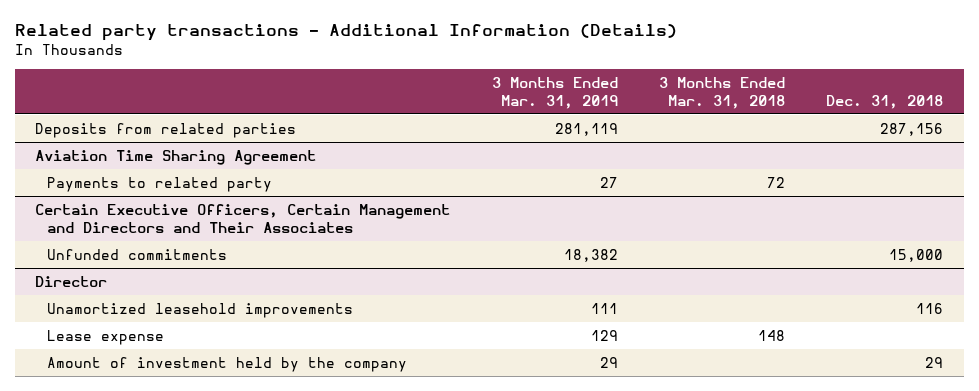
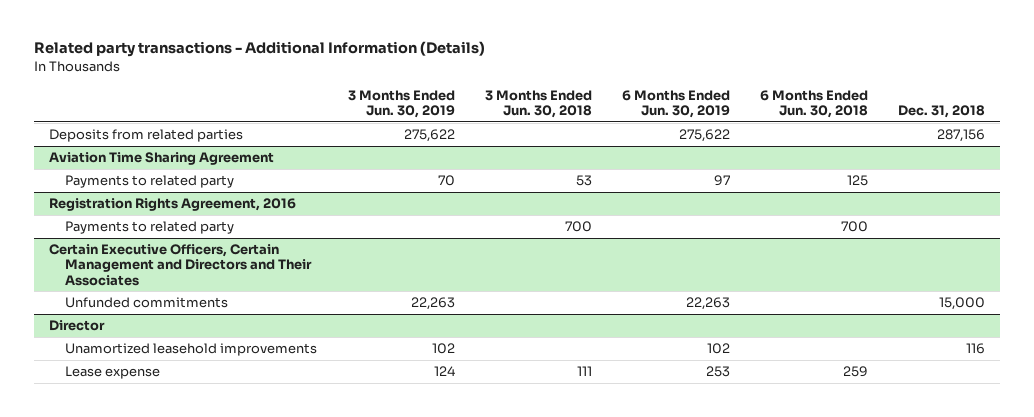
- | 3 Months Ended Mar. 31, 2019 | 3 Months Ended Mar. 31, 2018 | Dec. 31, 2018
+ | 3 Months Ended Jun. 30, 2019 | 3 Months Ended Jun. 30, 2018 | 6 Months Ended Jun. 30, 2019 | 6 Months Ended Jun. 30, 2018 | Dec. 31, 2018
+ Registration Rights Agreement, 2016
+ Payments to related party | | 700 | | 700 |
@ Director
- Amount of investment held by the company | 29 | | 29

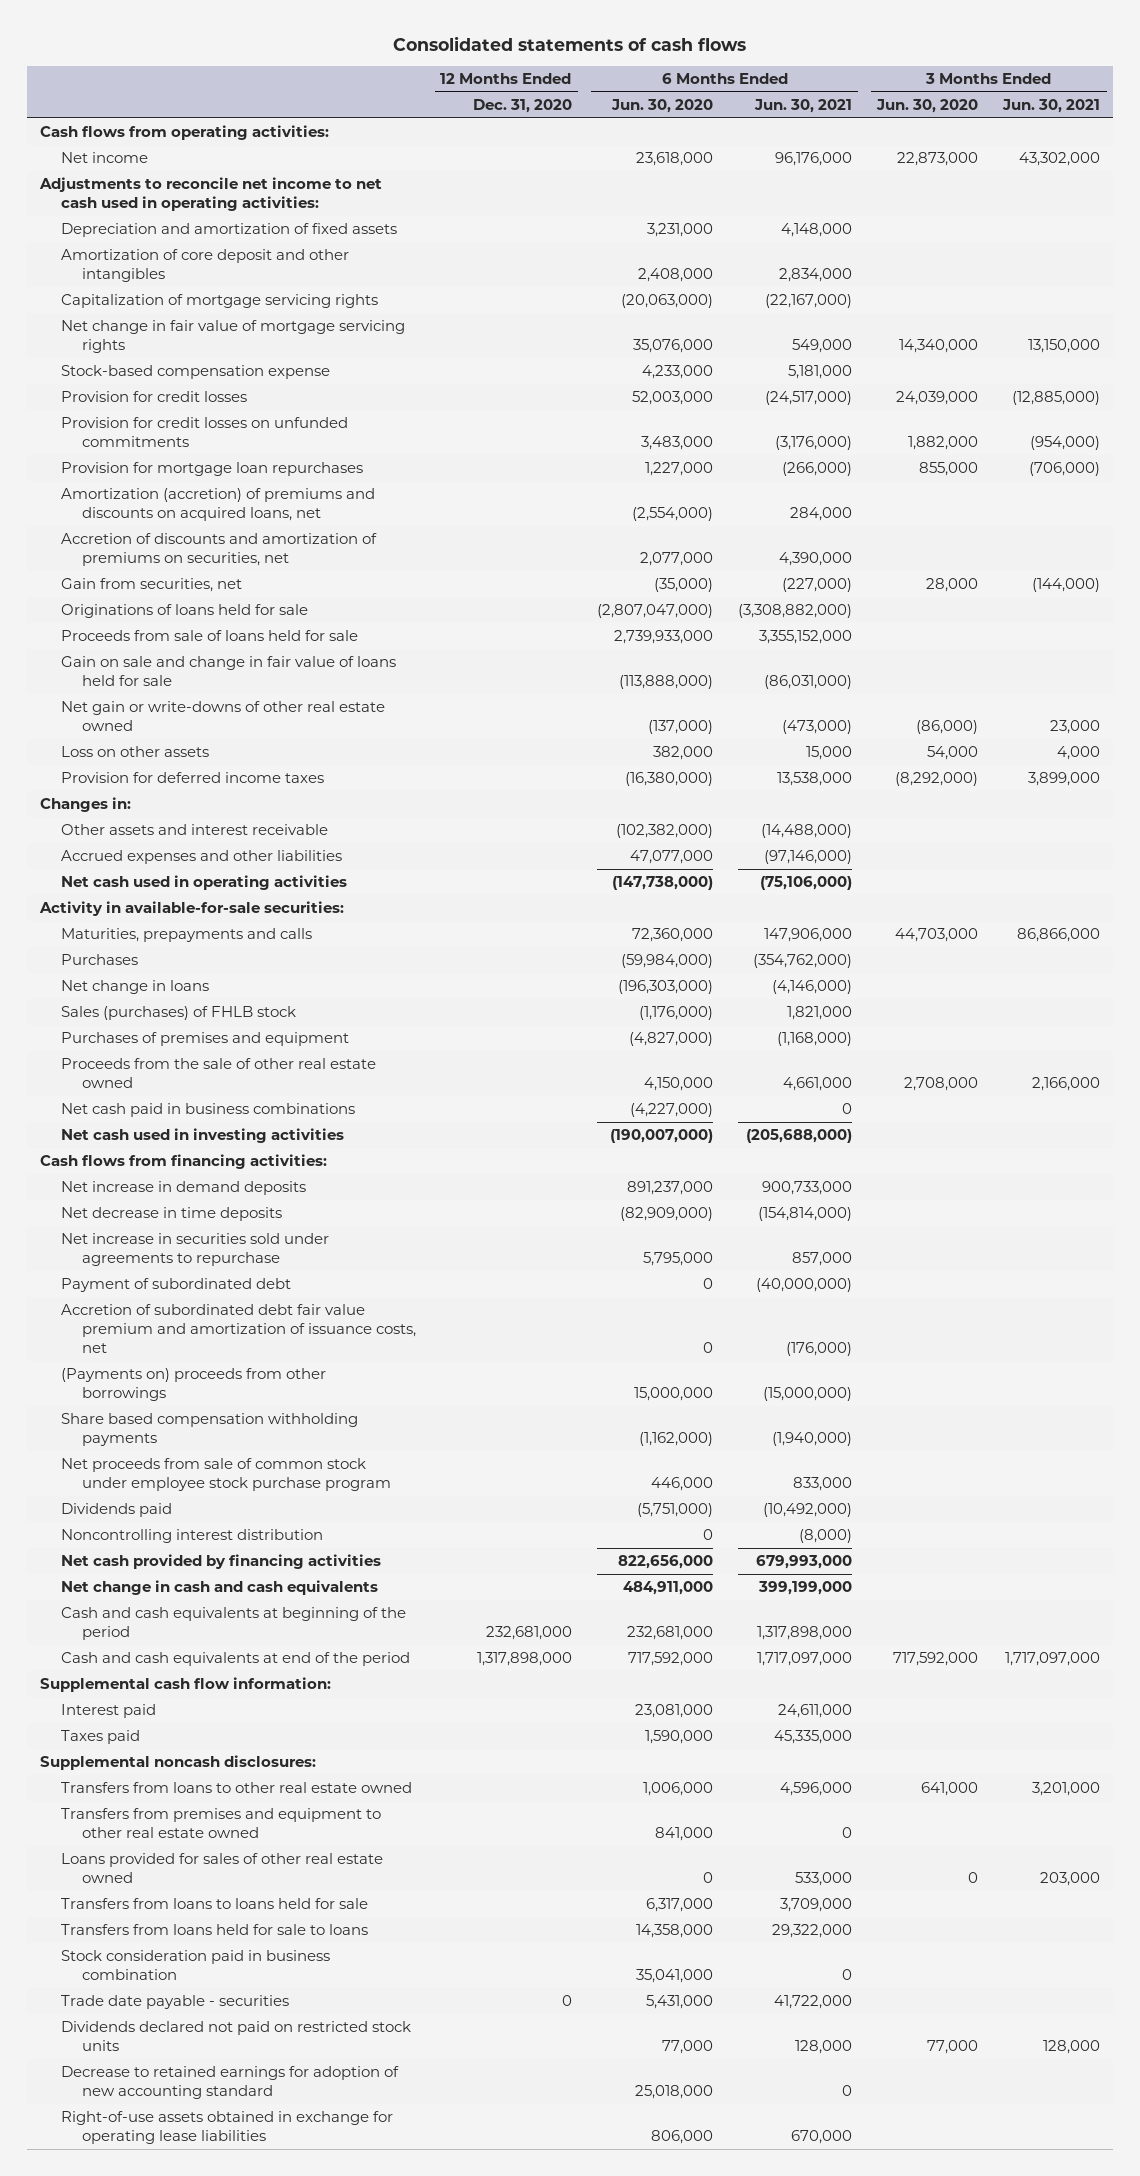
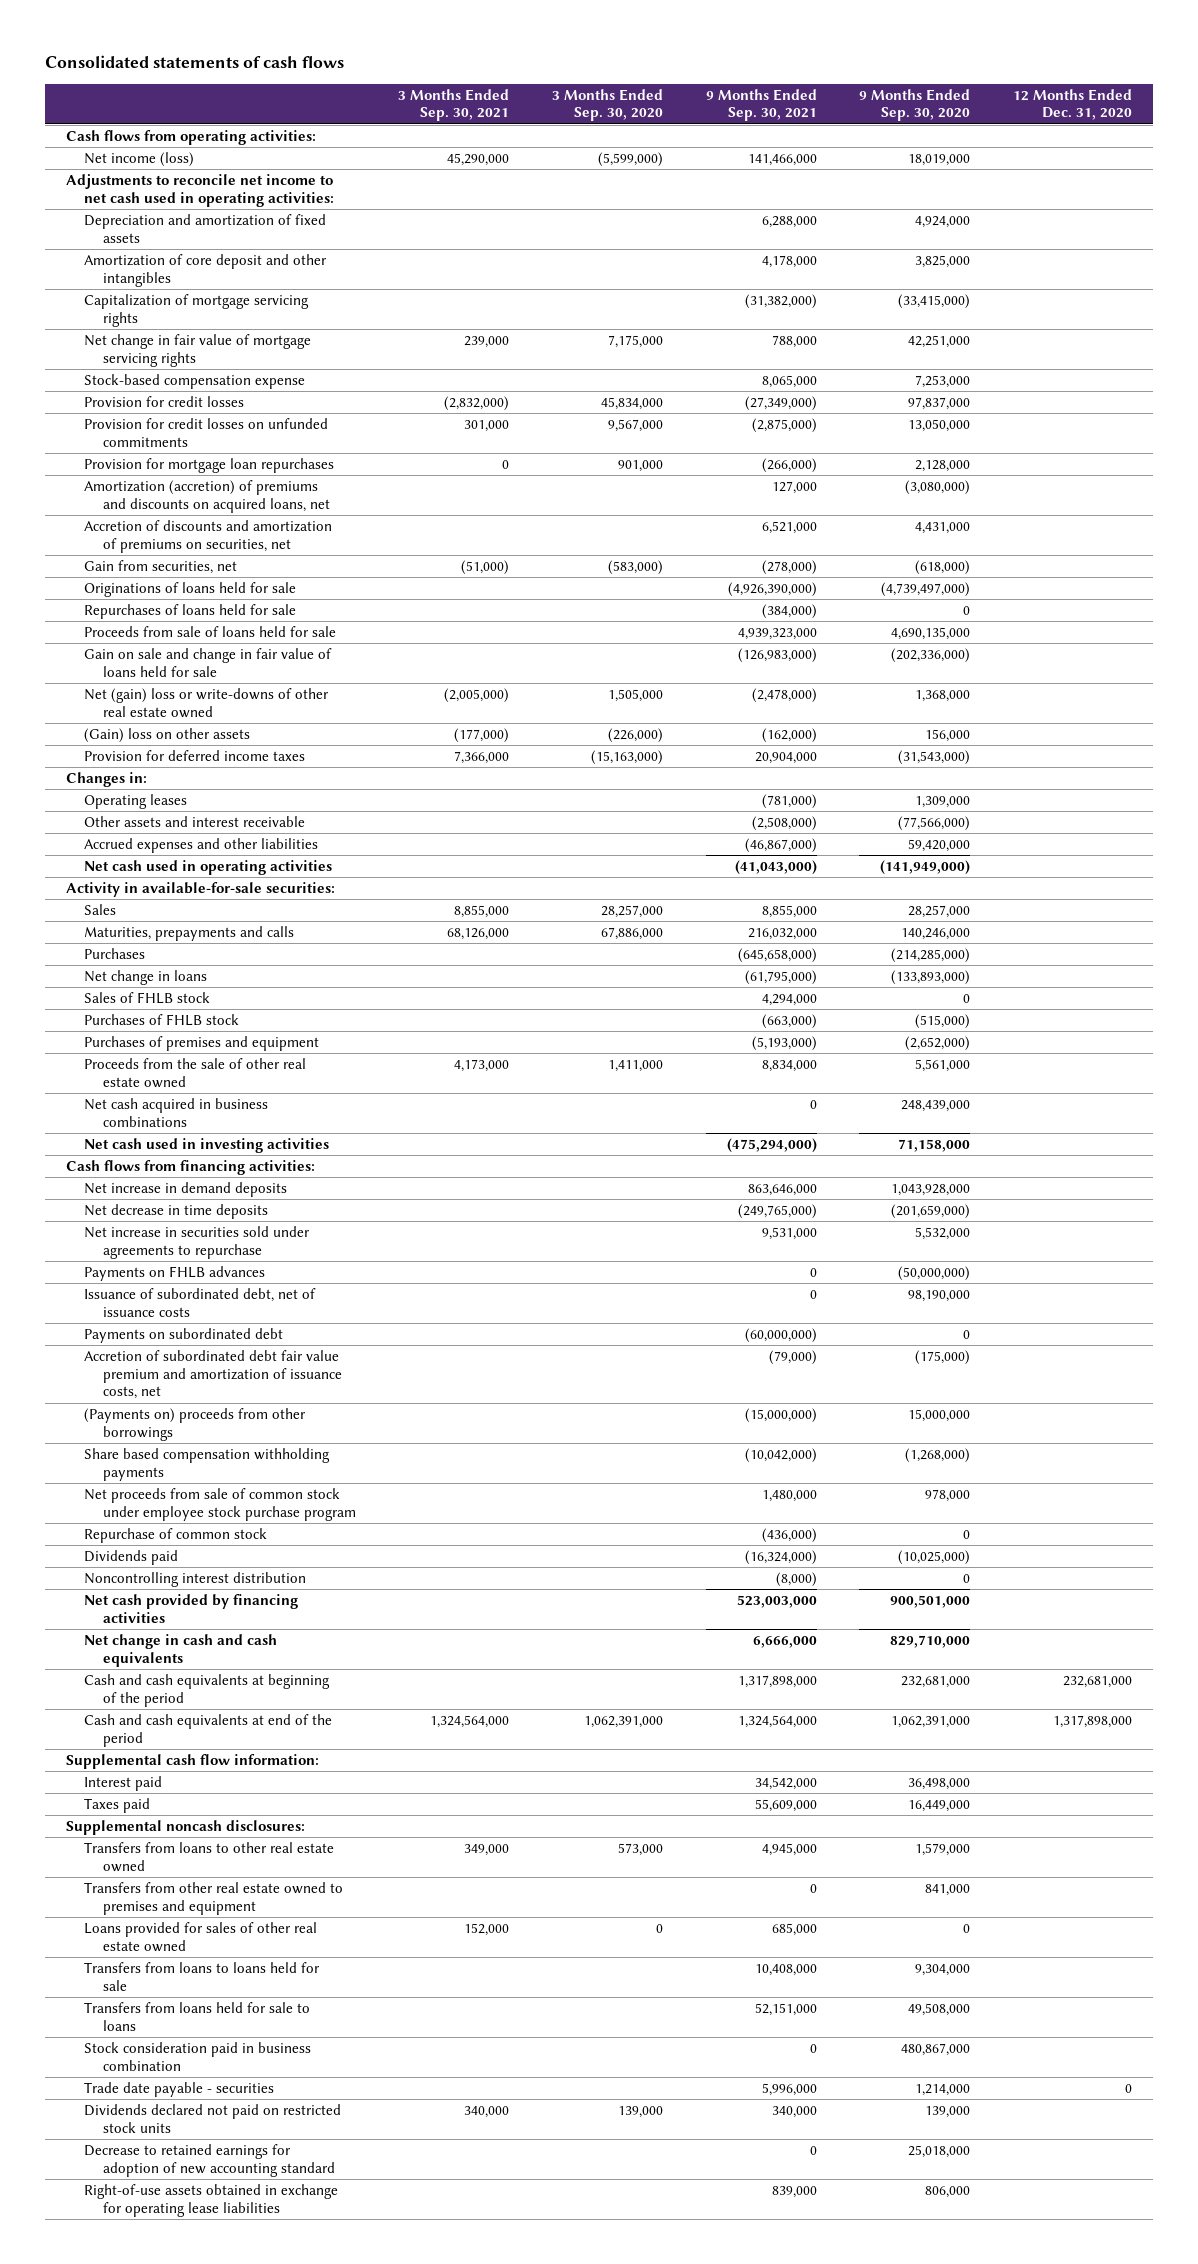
- | 12 Months Ended Dec. 31, 2020 | 6 Months Ended Jun. 30, 2020 | 6 Months Ended Jun. 30, 2021 | 3 Months Ended Jun. 30, 2020 | 3 Months Ended Jun. 30, 2021
+ | 3 Months Ended Sep. 30, 2021 | 3 Months Ended Sep. 30, 2020 | 9 Months Ended Sep. 30, 2021 | 9 Months Ended Sep. 30, 2020 | 12 Months Ended Dec. 31, 2020
- Net income | | 23,618,000 | 96,176,000 | 22,873,000 | 43,302,000
+ Net income (loss) | 45,290,000 | (5,599,000) | 141,466,000 | 18,019,000 |
+ Repurchases of loans held for sale | | | (384,000) | 0 |
- Net gain or write-downs of other real estate owned | | (137,000) | (473,000) | (86,000) | 23,000
- Loss on other assets | | 382,000 | 15,000 | 54,000 | 4,000
+ Net (gain) loss or write-downs of other real estate owned | (2,005,000) | 1,505,000 | (2,478,000) | 1,368,000 |
+ (Gain) loss on other assets | (177,000) | (226,000) | (162,000) | 156,000 |
+ Operating leases | | | (781,000) | 1,309,000 |
+ Sales | 8,855,000 | 28,257,000 | 8,855,000 | 28,257,000 |
- Sales (purchases) of FHLB stock | | (1,176,000) | 1,821,000 | |
+ Sales of FHLB stock | | | 4,294,000 | 0 |
+ Purchases of FHLB stock | | | (663,000) | (515,000) |
- Net cash paid in business combinations | | (4,227,000) | 0 | |
+ Net cash acquired in business combinations | | | 0 | 248,439,000 |
- Payment of subordinated debt | | 0 | (40,000,000) | |
+ Payments on FHLB advances | | | 0 | (50,000,000) |
+ Issuance of subordinated debt, net of issuance costs | | | 0 | 98,190,000 |
+ Payments on subordinated debt | | | (60,000,000) | 0 |
+ Repurchase of common stock | | | (436,000) | 0 |
- Transfers from premises and equipment to other real estate owned | | 841,000 | 0 | |
+ Transfers from other real estate owned to premises and equipment | | | 0 | 841,000 |

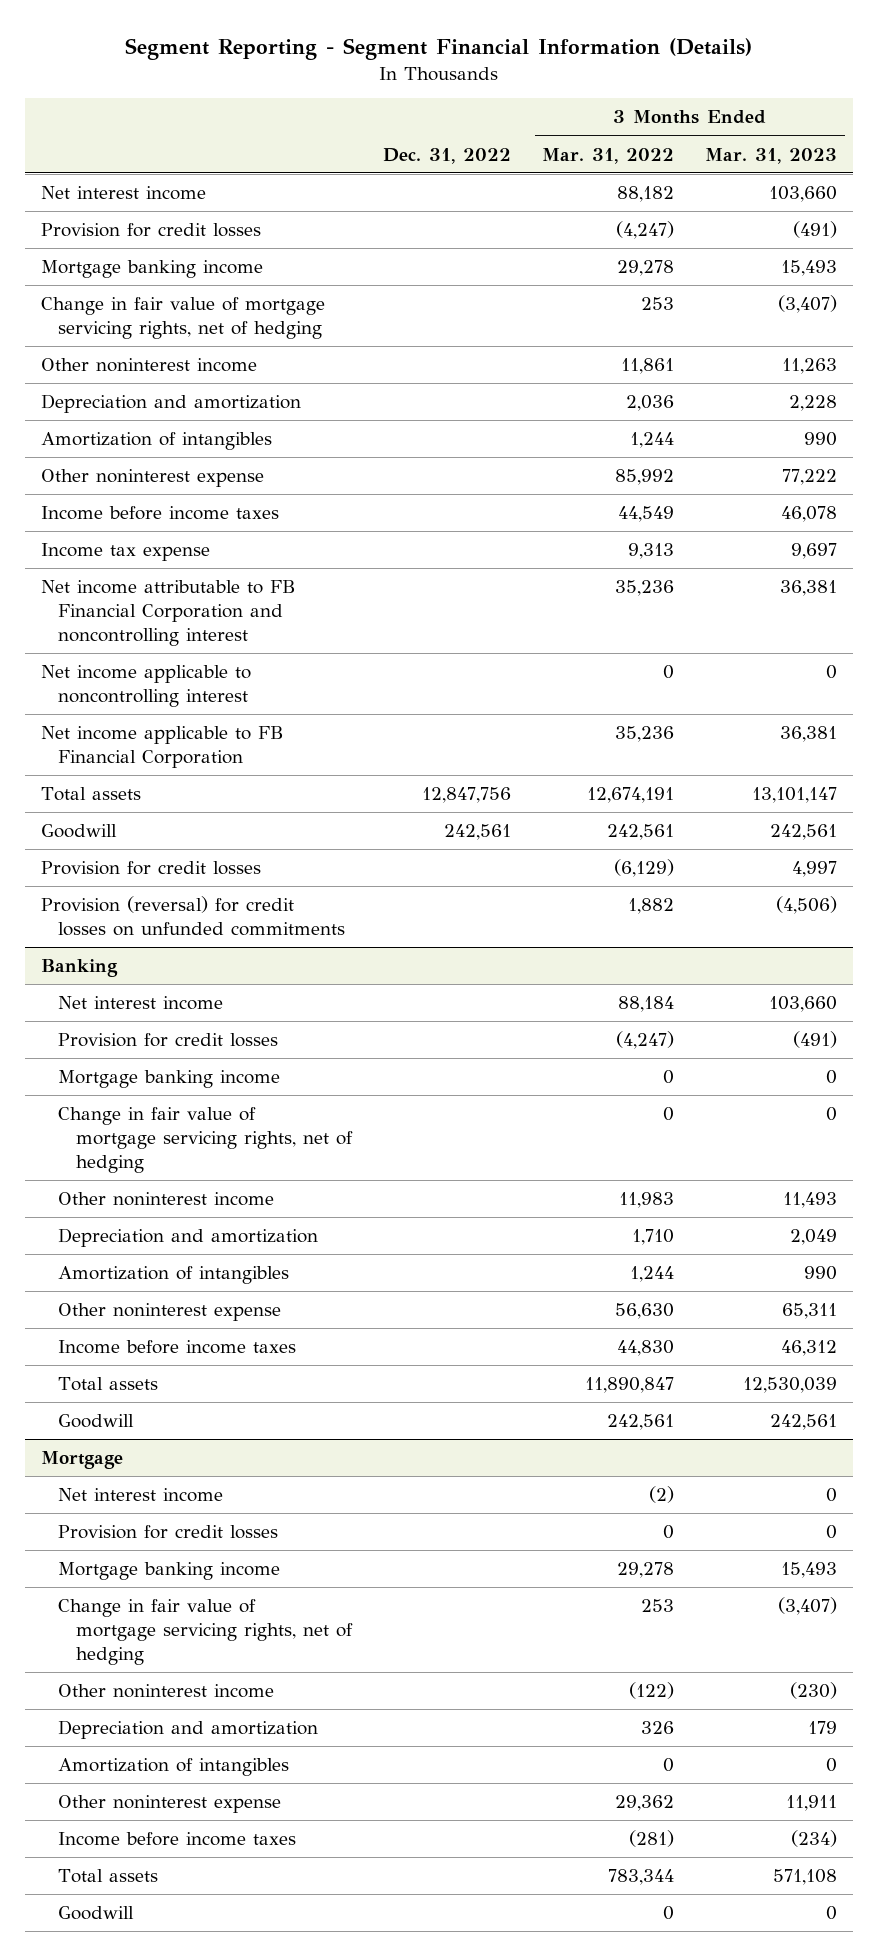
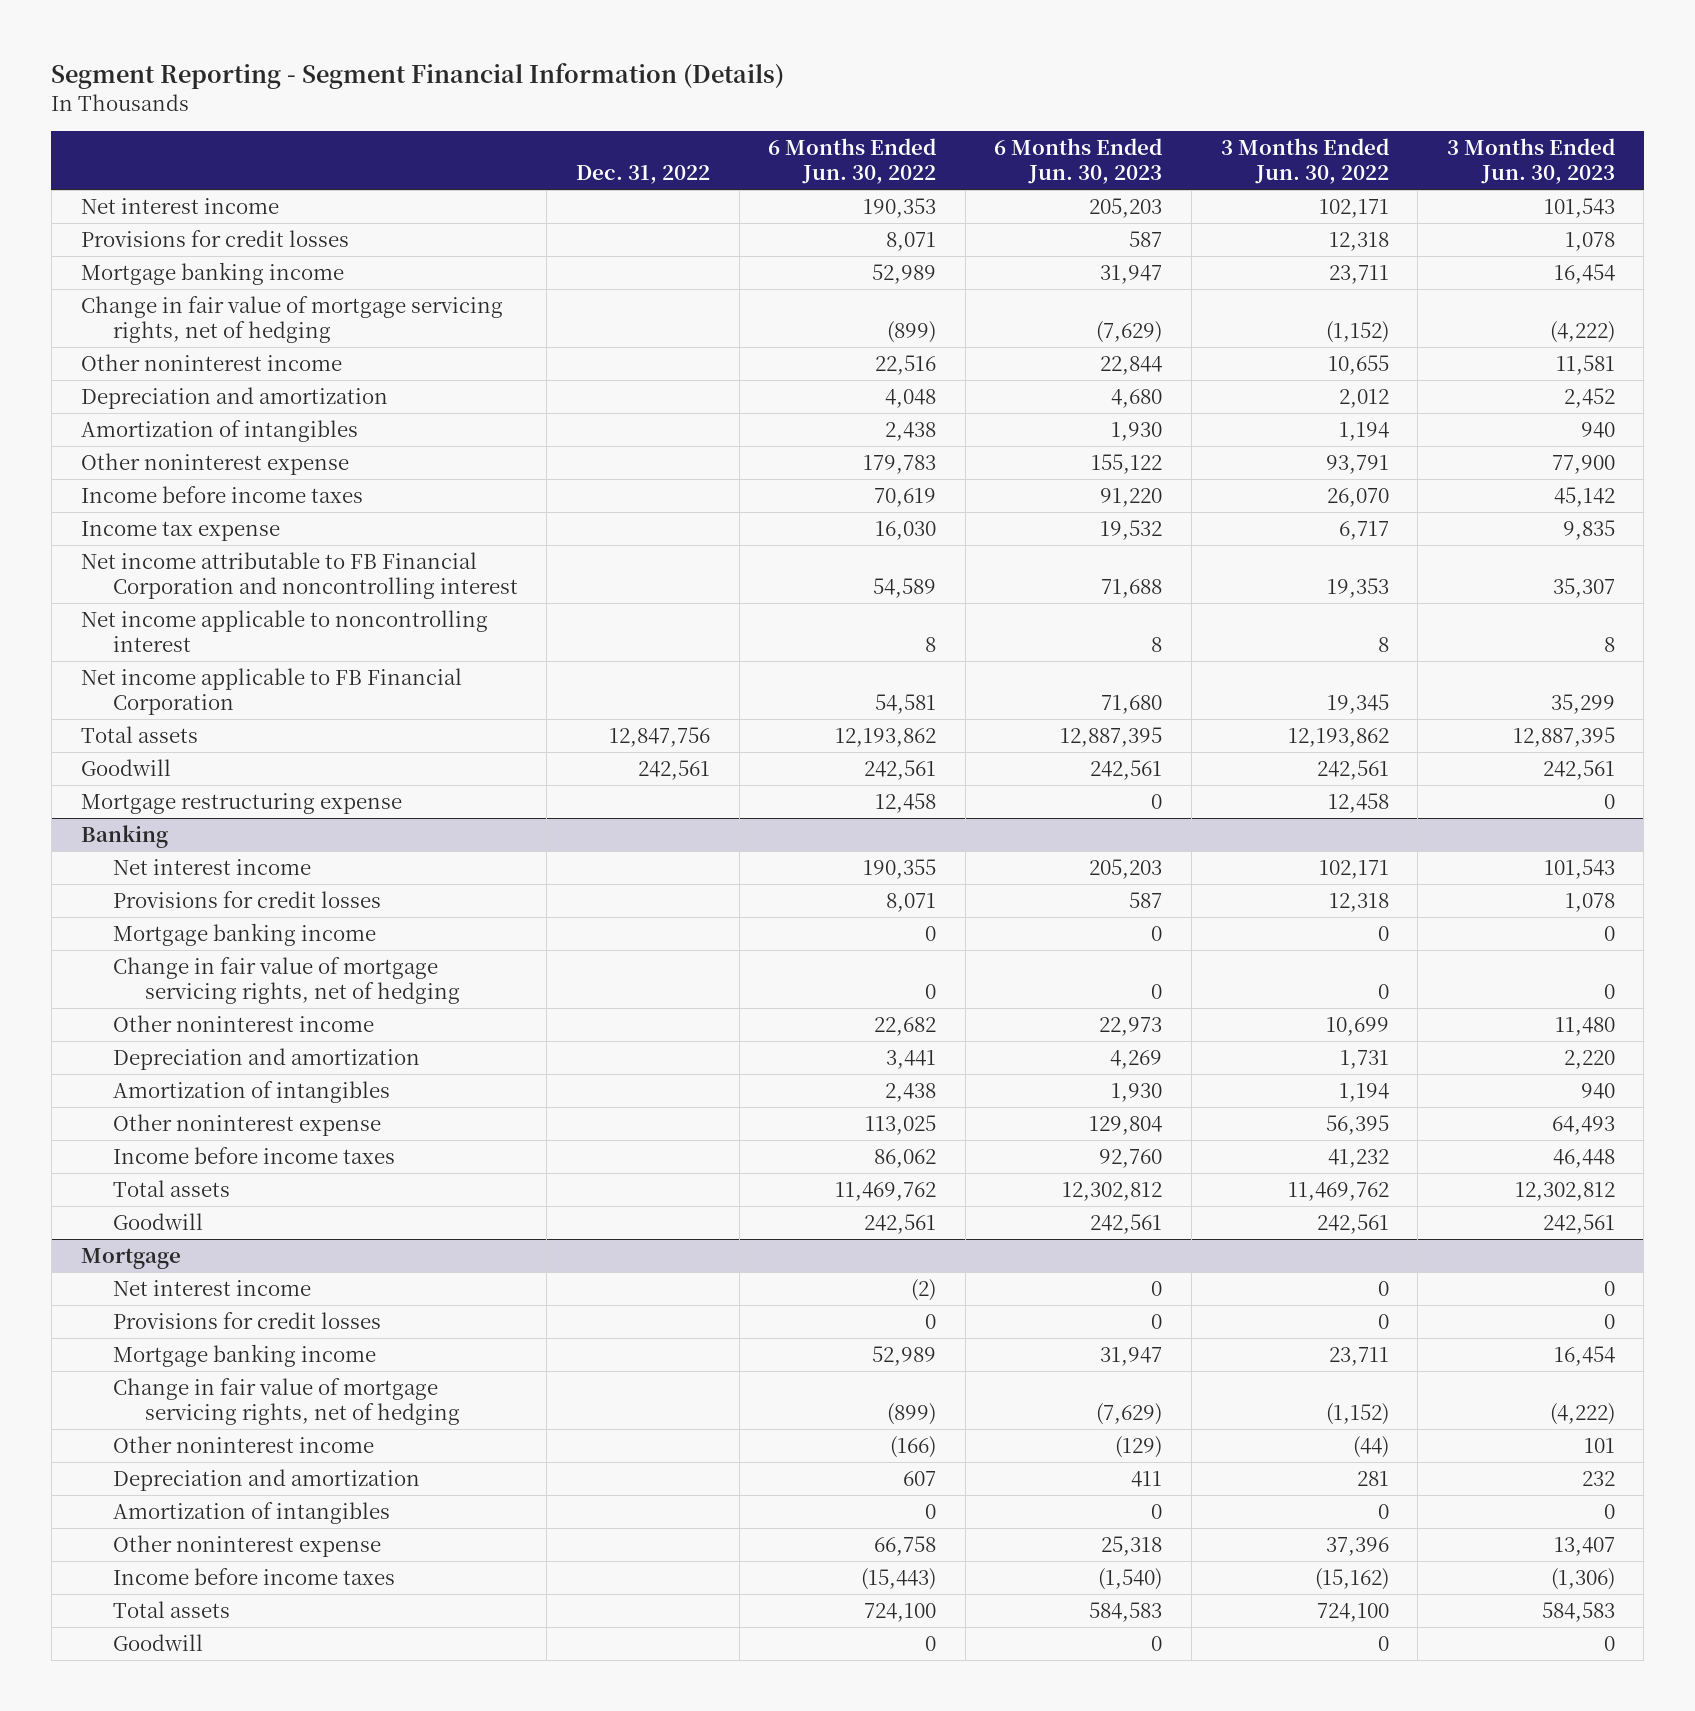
- | Dec. 31, 2022 | 3 Months Ended Mar. 31, 2022 | 3 Months Ended Mar. 31, 2023
+ | Dec. 31, 2022 | 6 Months Ended Jun. 30, 2022 | 6 Months Ended Jun. 30, 2023 | 3 Months Ended Jun. 30, 2022 | 3 Months Ended Jun. 30, 2023
- Provision for credit losses | | (4,247) | (491)
+ Provisions for credit losses | | 8,071 | 587 | 12,318 | 1,078
- Provision for credit losses | | (6,129) | 4,997
- Provision (reversal) for credit losses on unfunded commitments | | 1,882 | (4,506)
+ Mortgage restructuring expense | | 12,458 | 0 | 12,458 | 0
@ Banking
- Provision for credit losses | | (4,247) | (491)
+ Provisions for credit losses | | 8,071 | 587 | 12,318 | 1,078
@ Mortgage
- Provision for credit losses | | 0 | 0
+ Provisions for credit losses | | 0 | 0 | 0 | 0

